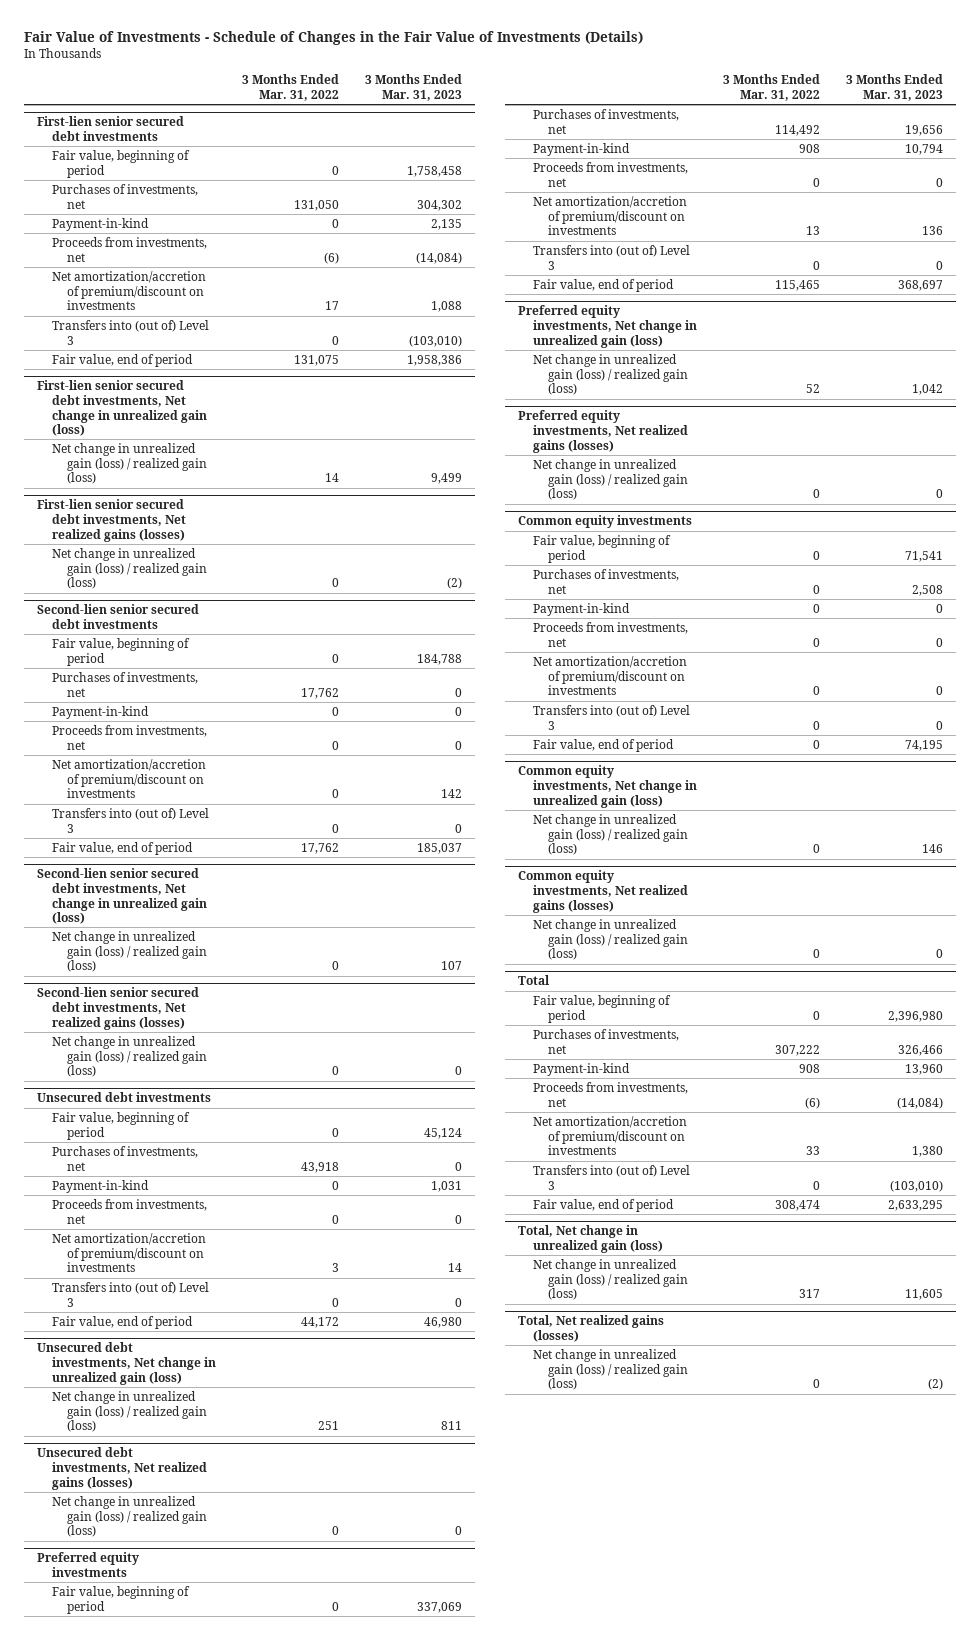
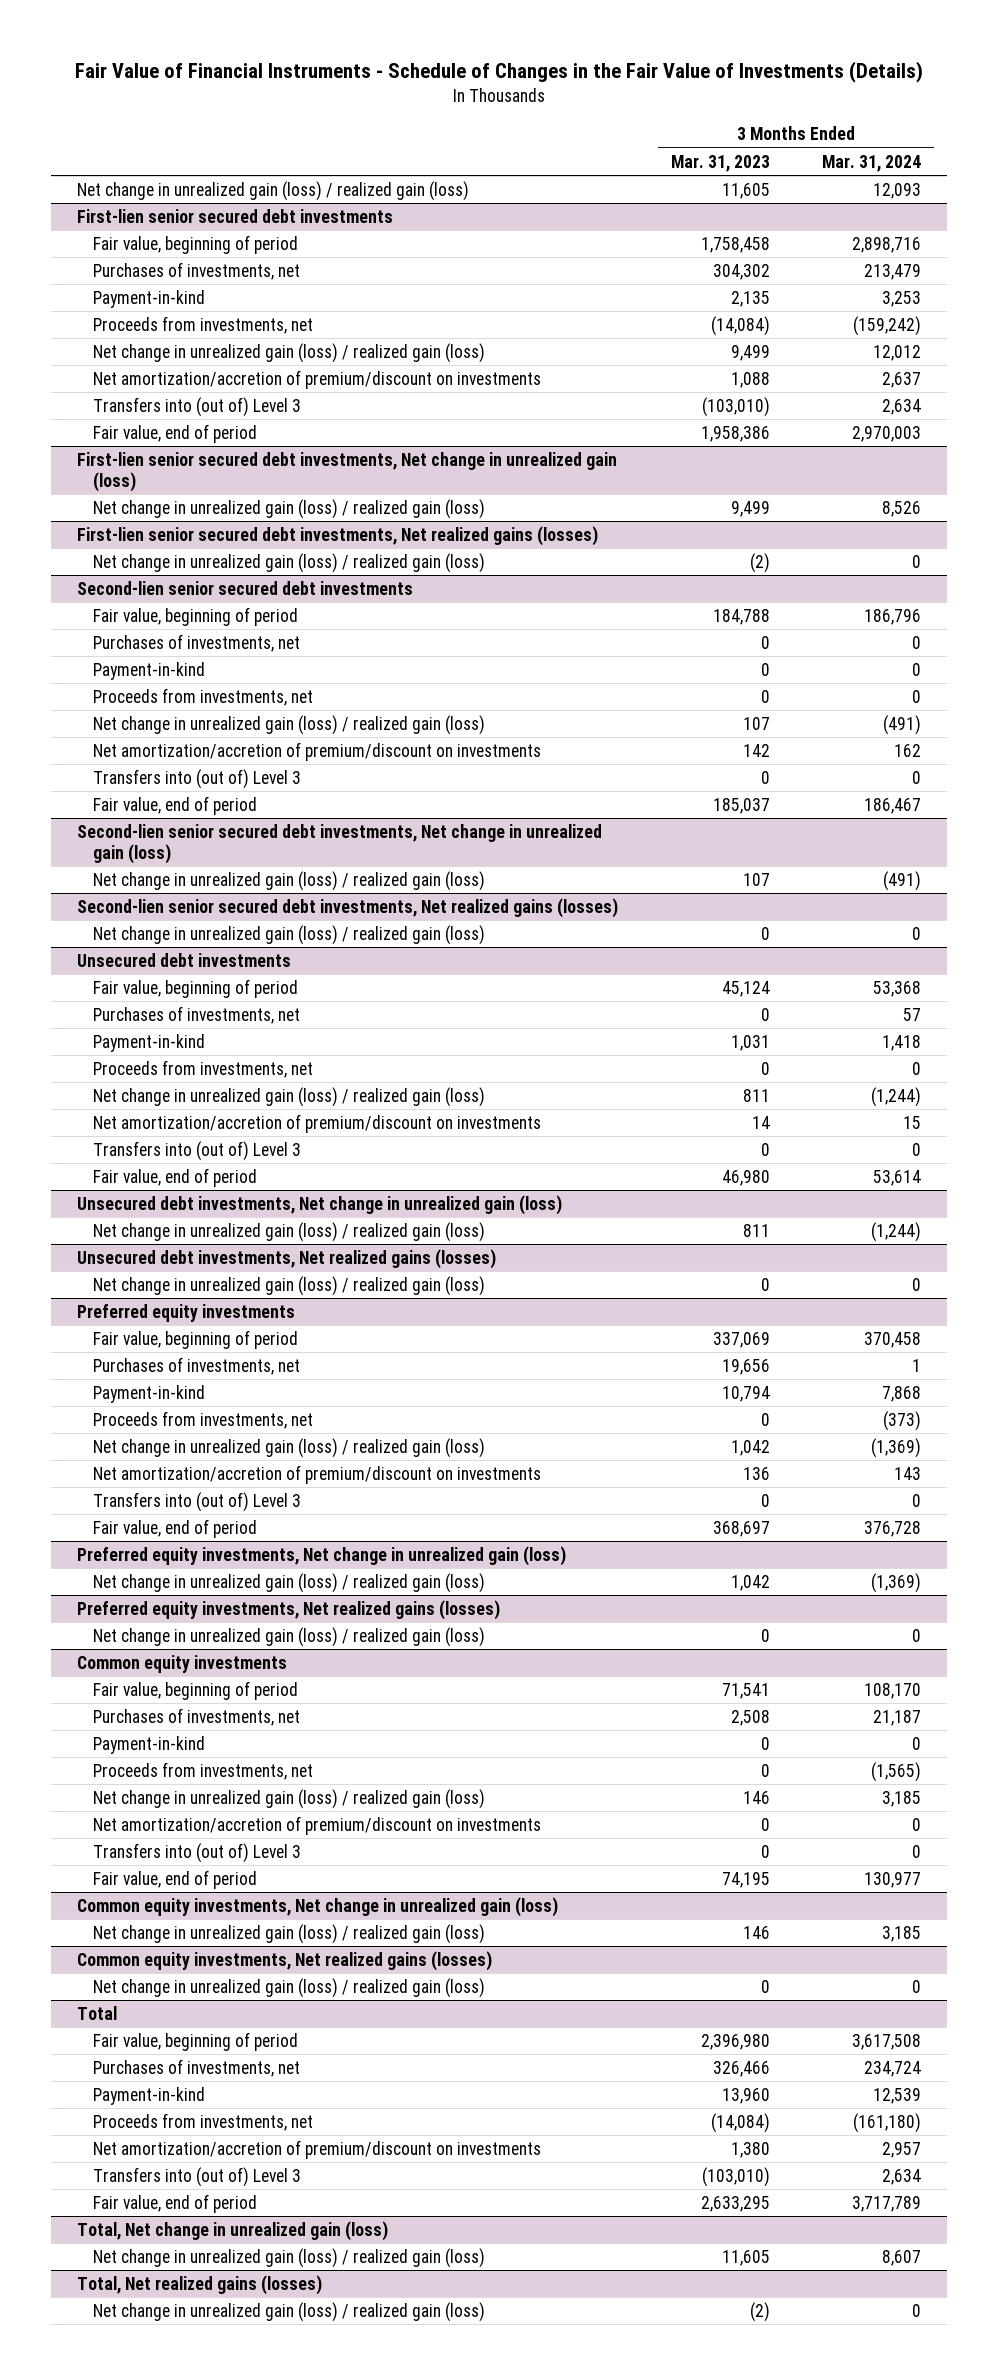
- Fair Value of Investments - Schedule of Changes in the Fair Value of Investments (Details)
+ Fair Value of Financial Instruments - Schedule of Changes in the Fair Value of Investments (Details)
- | 3 Months Ended Mar. 31, 2022 | 3 Months Ended Mar. 31, 2023
+ | 3 Months Ended Mar. 31, 2023 | 3 Months Ended Mar. 31, 2024
+ Net change in unrealized gain (loss) / realized gain (loss) | 11,605 | 12,093
@ First-lien senior secured debt investments
+ Net change in unrealized gain (loss) / realized gain (loss) | 9,499 | 12,012
@ Second-lien senior secured debt investments
+ Net change in unrealized gain (loss) / realized gain (loss) | 107 | (491)
@ Unsecured debt investments
+ Net change in unrealized gain (loss) / realized gain (loss) | 811 | (1,244)
@ Preferred equity investments
+ Net change in unrealized gain (loss) / realized gain (loss) | 1,042 | (1,369)
@ Common equity investments
+ Net change in unrealized gain (loss) / realized gain (loss) | 146 | 3,185

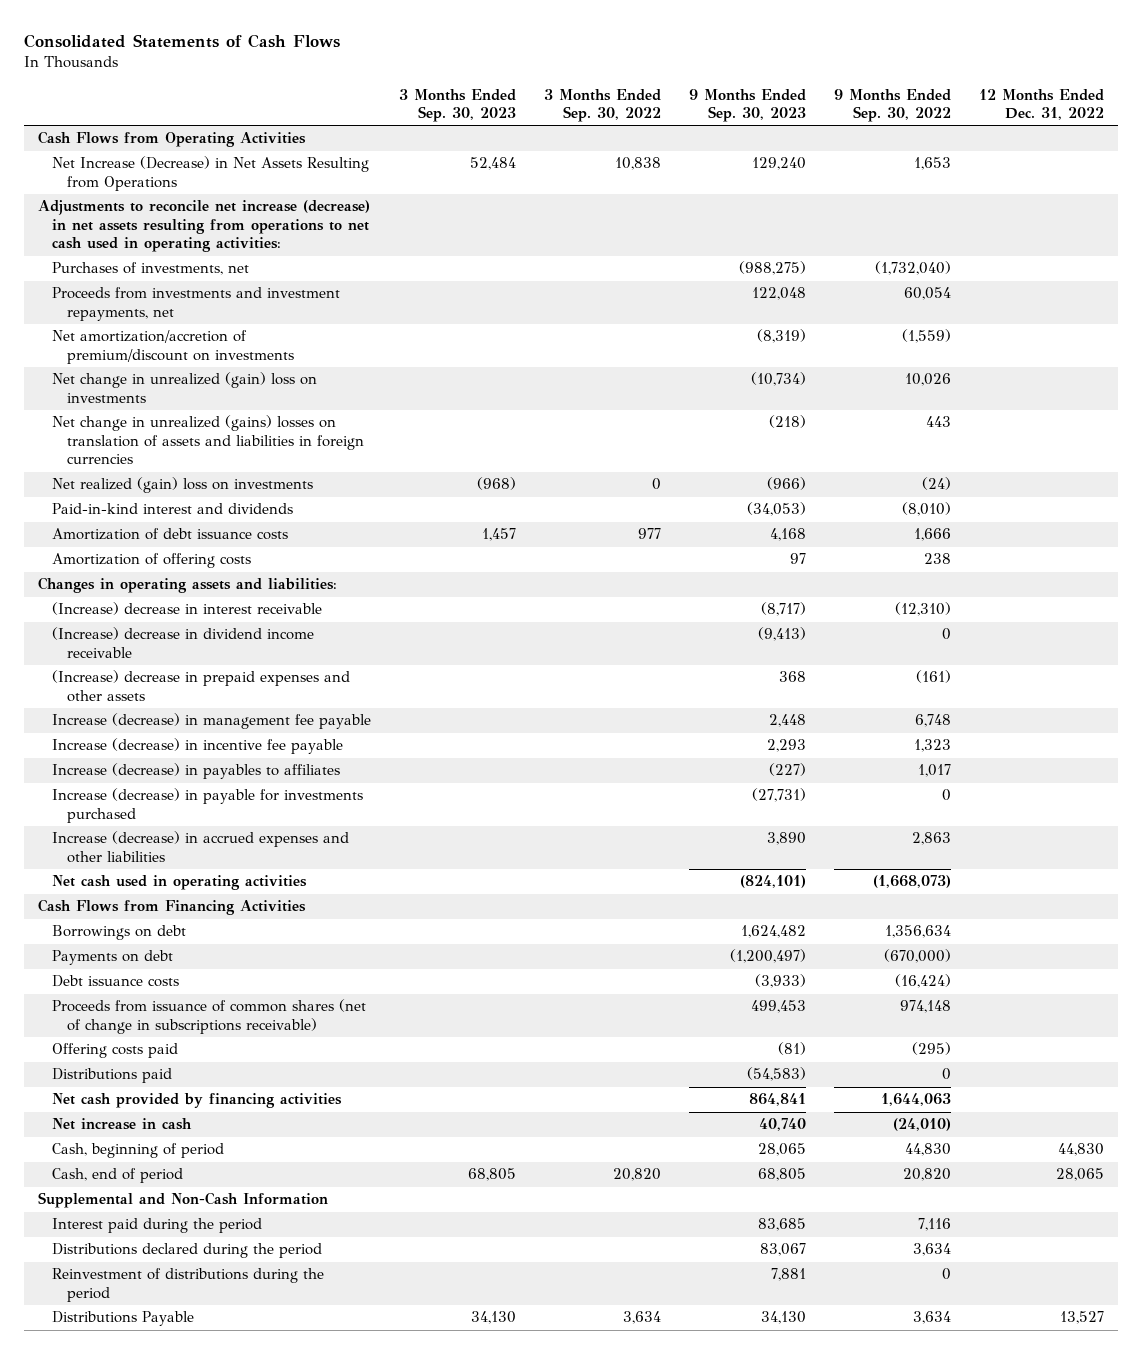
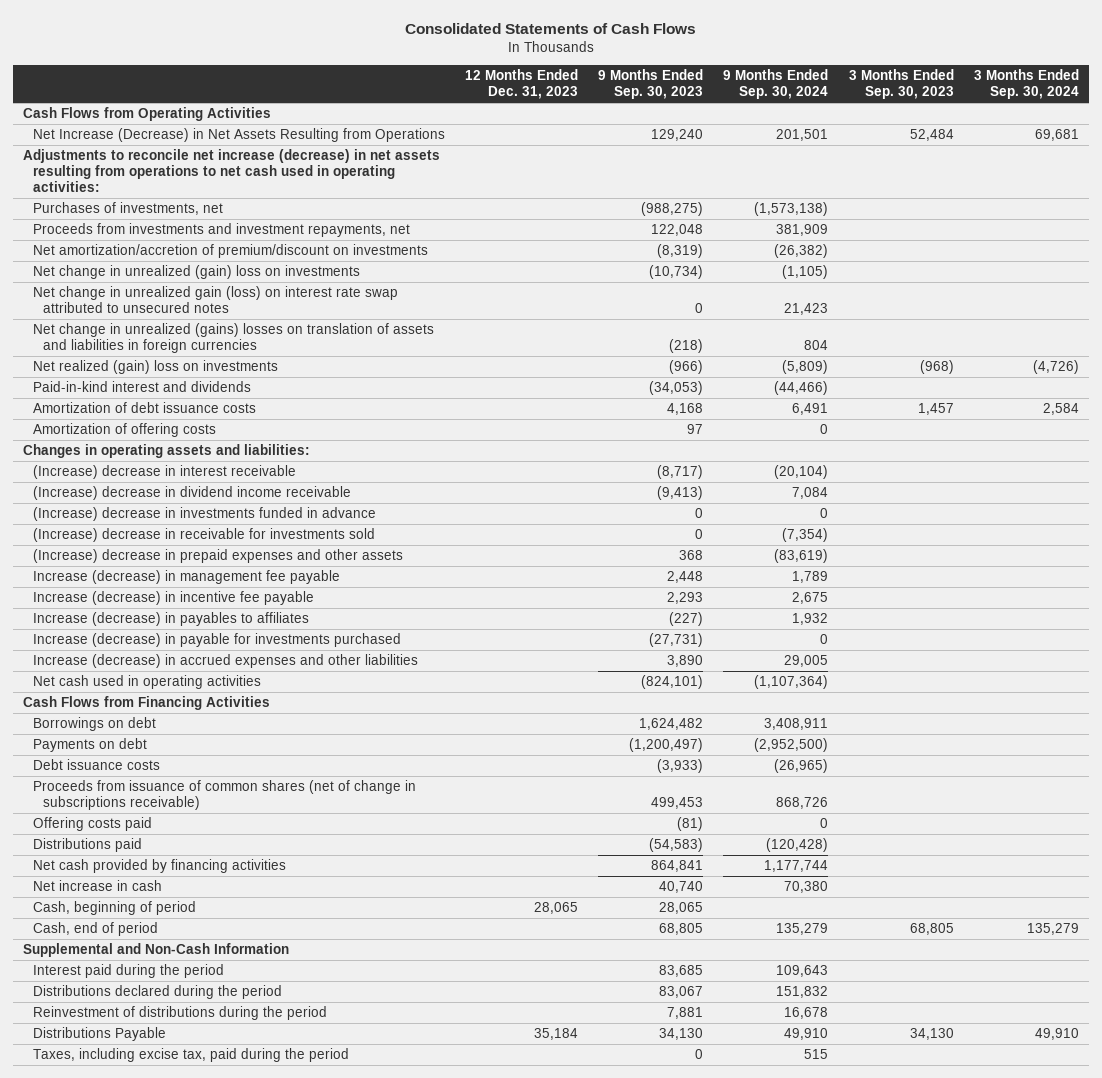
- | 3 Months Ended Sep. 30, 2023 | 3 Months Ended Sep. 30, 2022 | 9 Months Ended Sep. 30, 2023 | 9 Months Ended Sep. 30, 2022 | 12 Months Ended Dec. 31, 2022
+ | 12 Months Ended Dec. 31, 2023 | 9 Months Ended Sep. 30, 2023 | 9 Months Ended Sep. 30, 2024 | 3 Months Ended Sep. 30, 2023 | 3 Months Ended Sep. 30, 2024
+ Net change in unrealized gain (loss) on interest rate swap attributed to unsecured notes | | 0 | 21,423 | |
+ (Increase) decrease in investments funded in advance | | 0 | 0 | |
+ (Increase) decrease in receivable for investments sold | | 0 | (7,354) | |
+ Taxes, including excise tax, paid during the period | | 0 | 515 | |

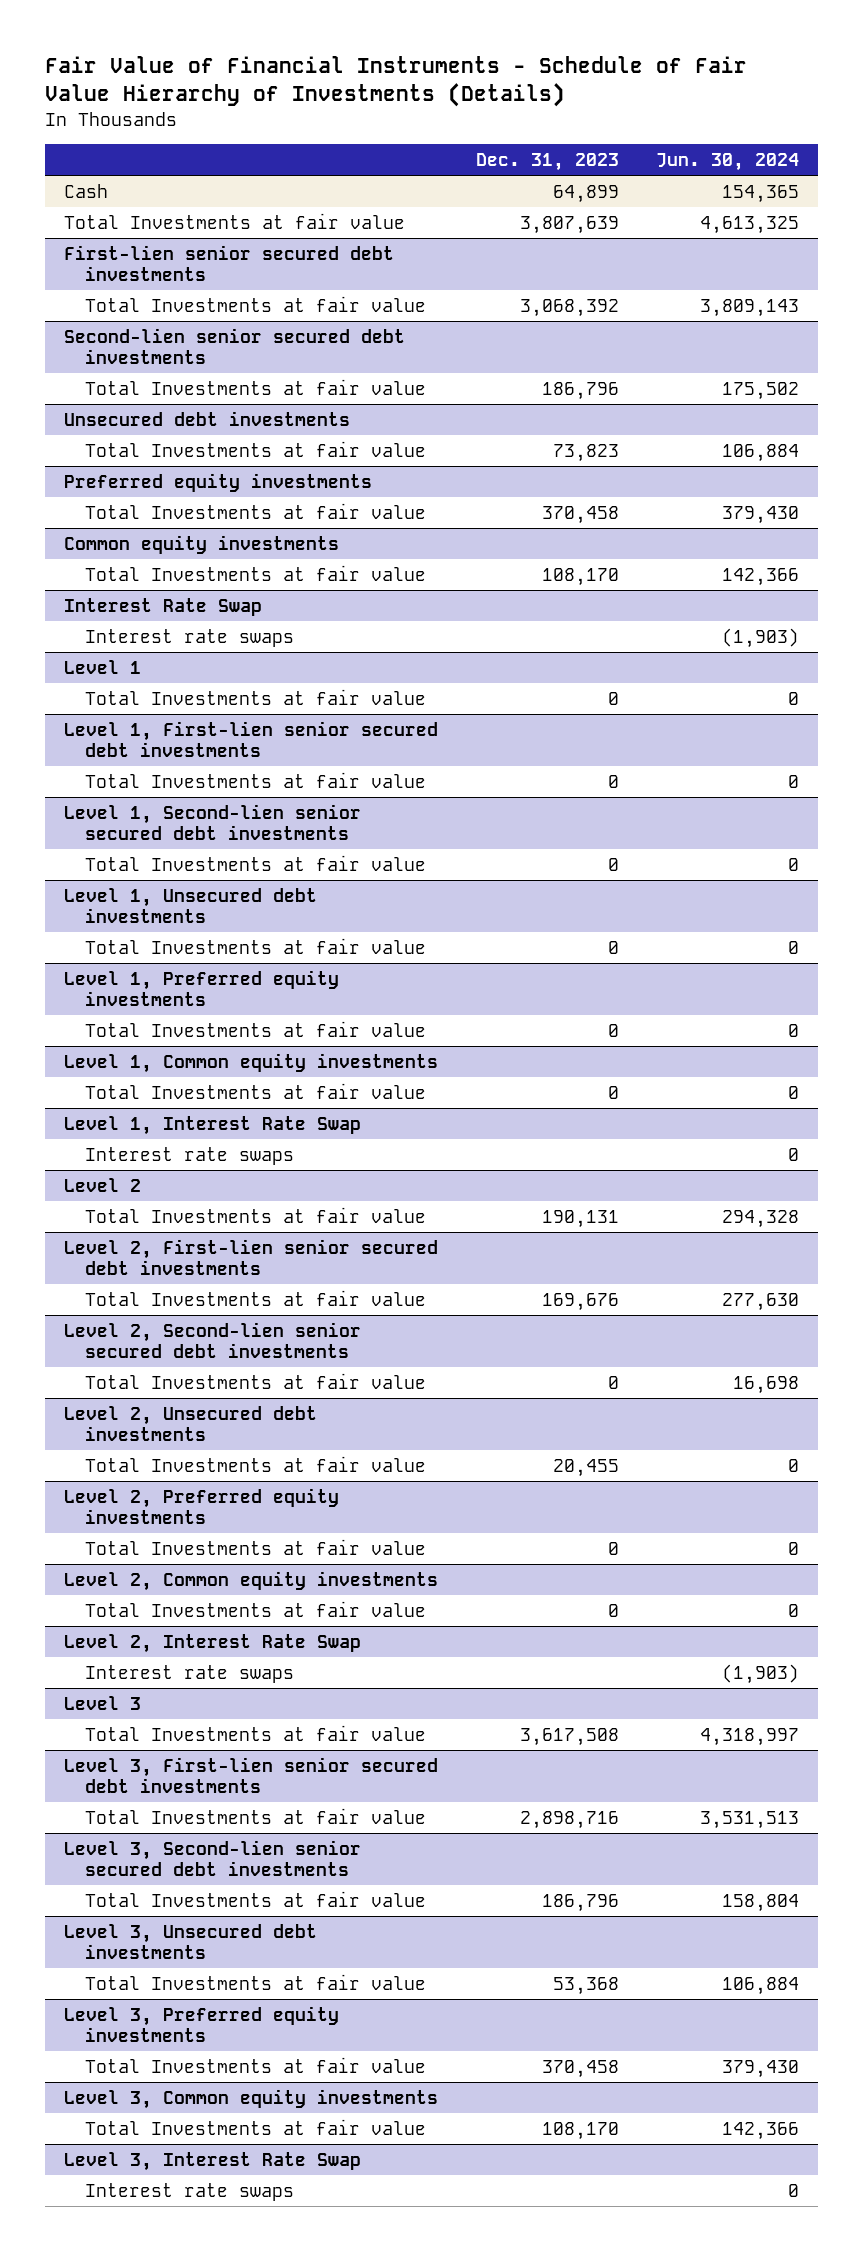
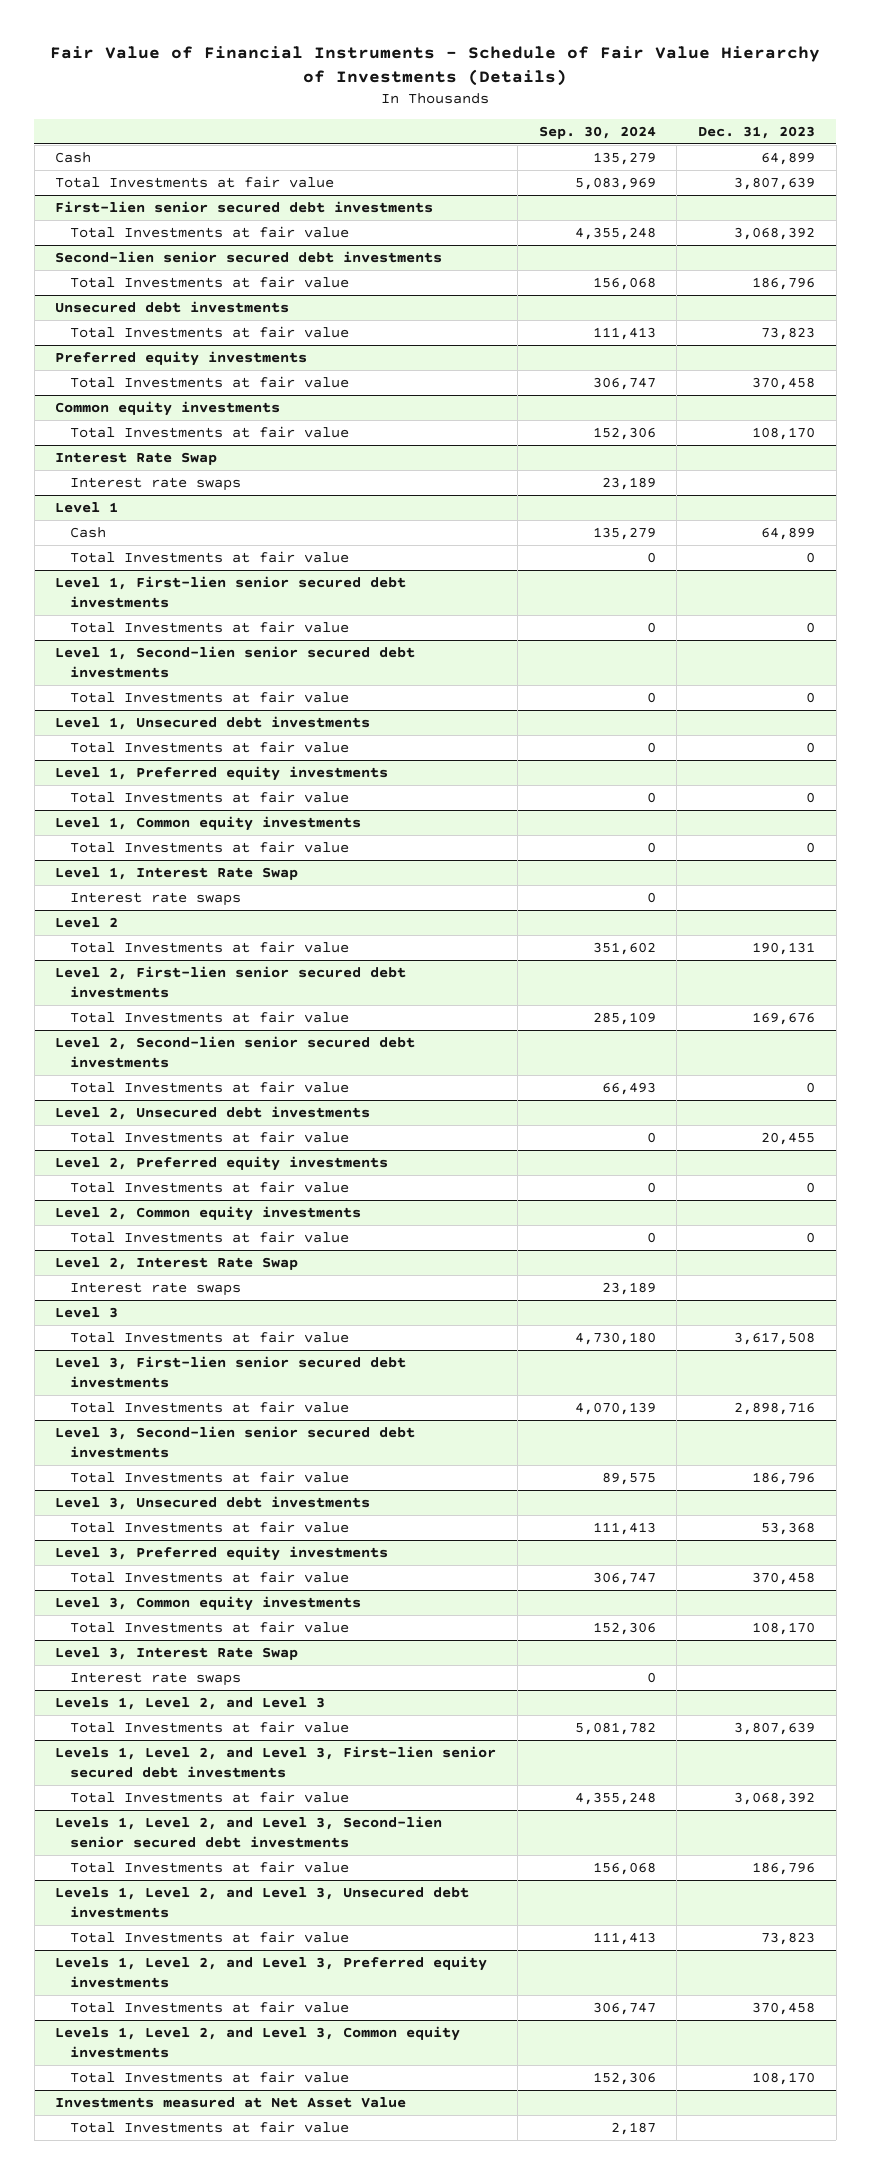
- | Dec. 31, 2023 | Jun. 30, 2024
+ | Sep. 30, 2024 | Dec. 31, 2023
@ Level 1
+ Cash | 135,279 | 64,899
+ Levels 1, Level 2, and Level 3
+ Total Investments at fair value | 5,081,782 | 3,807,639
+ Levels 1, Level 2, and Level 3, First-lien senior secured debt investments
+ Total Investments at fair value | 4,355,248 | 3,068,392
+ Levels 1, Level 2, and Level 3, Second-lien senior secured debt investments
+ Total Investments at fair value | 156,068 | 186,796
+ Levels 1, Level 2, and Level 3, Unsecured debt investments
+ Total Investments at fair value | 111,413 | 73,823
+ Levels 1, Level 2, and Level 3, Preferred equity investments
+ Total Investments at fair value | 306,747 | 370,458
+ Levels 1, Level 2, and Level 3, Common equity investments
+ Total Investments at fair value | 152,306 | 108,170
+ Investments measured at Net Asset Value
+ Total Investments at fair value | 2,187 |

